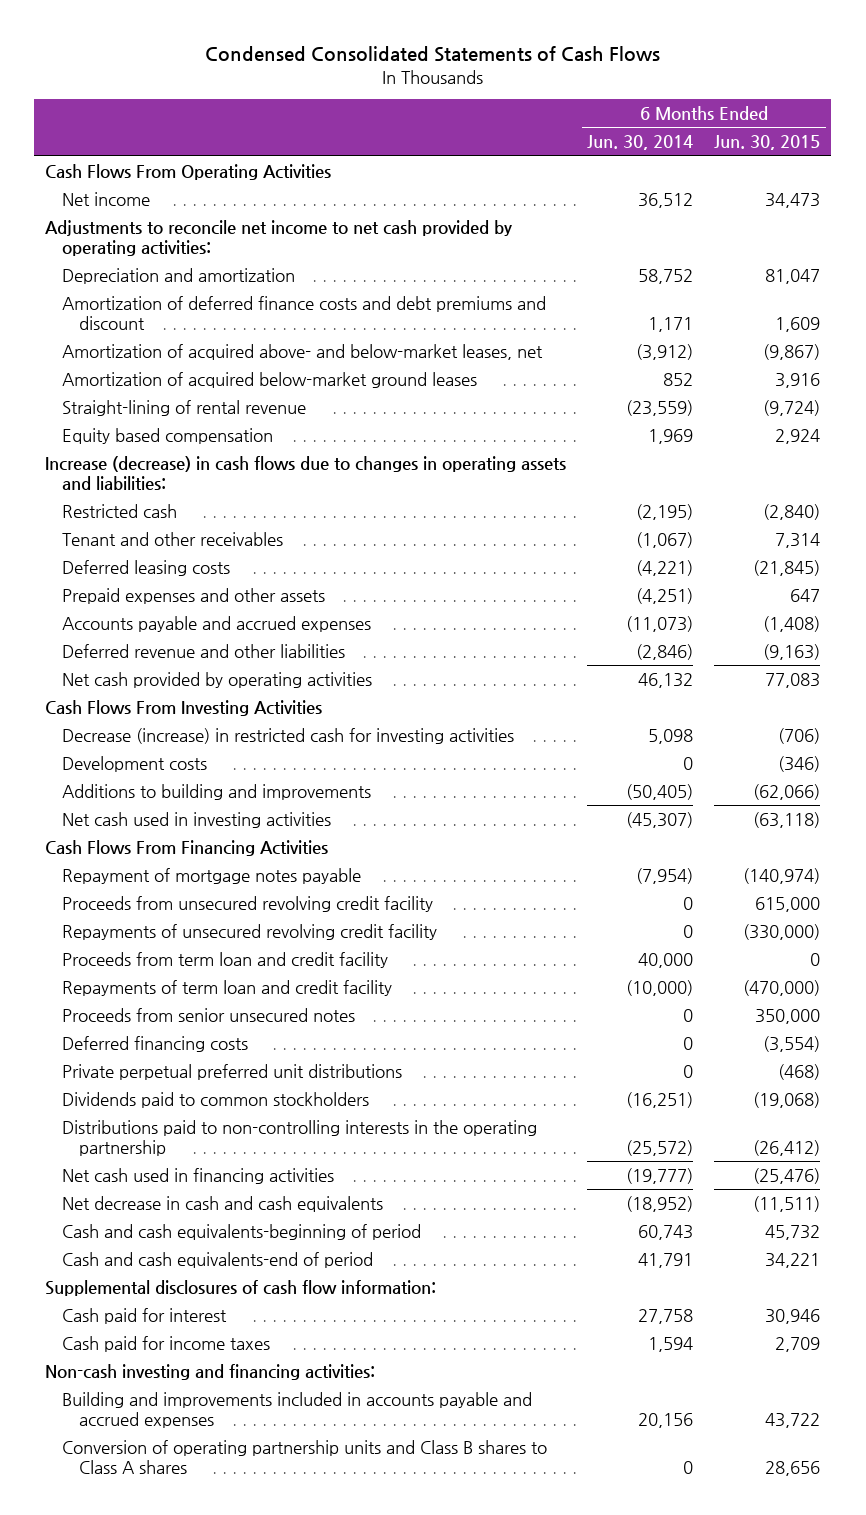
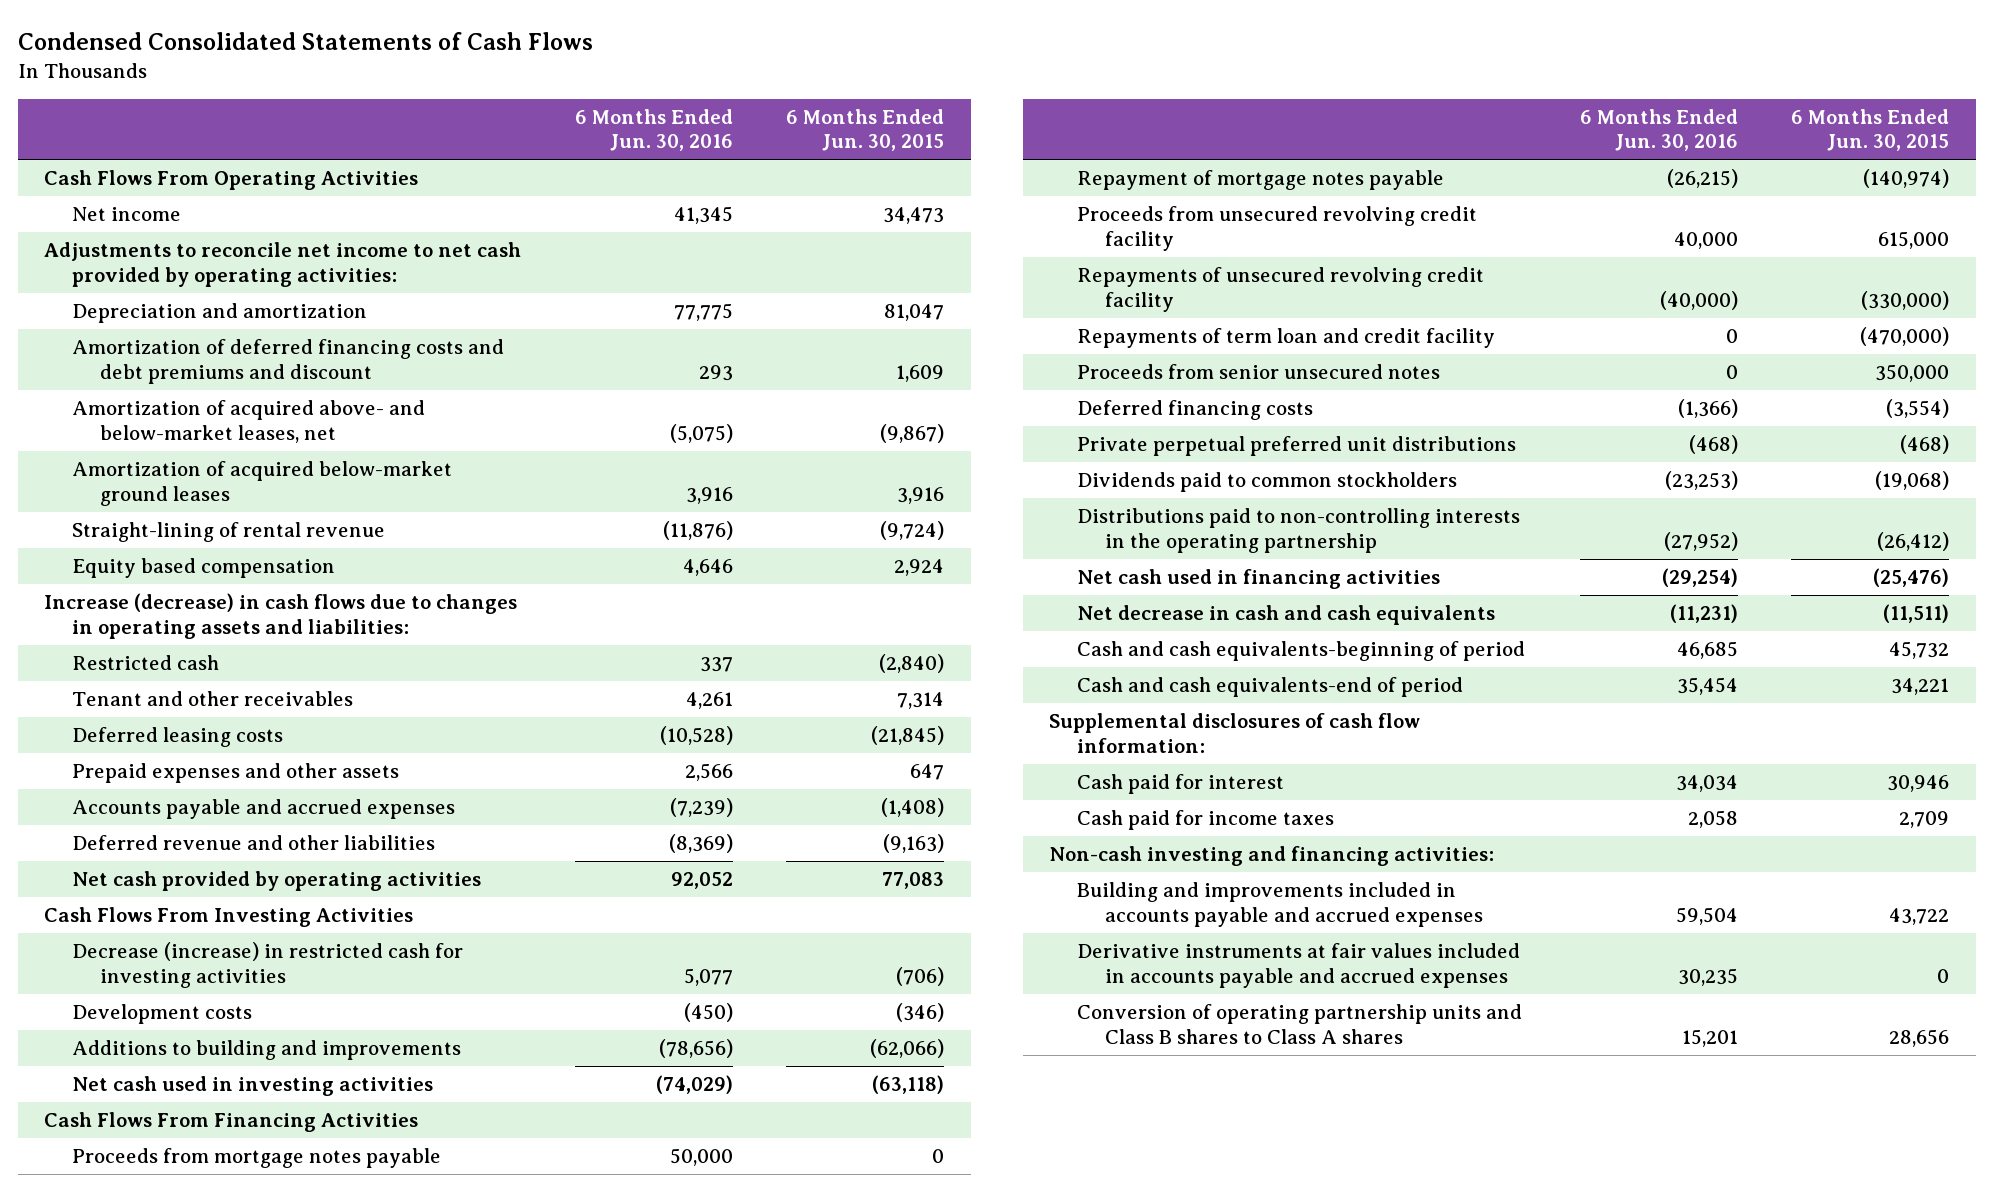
- | 6 Months Ended Jun. 30, 2014 | 6 Months Ended Jun. 30, 2015
+ | 6 Months Ended Jun. 30, 2016 | 6 Months Ended Jun. 30, 2015
- Amortization of deferred finance costs and debt premiums and discount | 1,171 | 1,609
+ Amortization of deferred financing costs and debt premiums and discount | 293 | 1,609
+ Proceeds from mortgage notes payable | 50,000 | 0
- Proceeds from term loan and credit facility | 40,000 | 0
+ Derivative instruments at fair values included in accounts payable and accrued expenses | 30,235 | 0

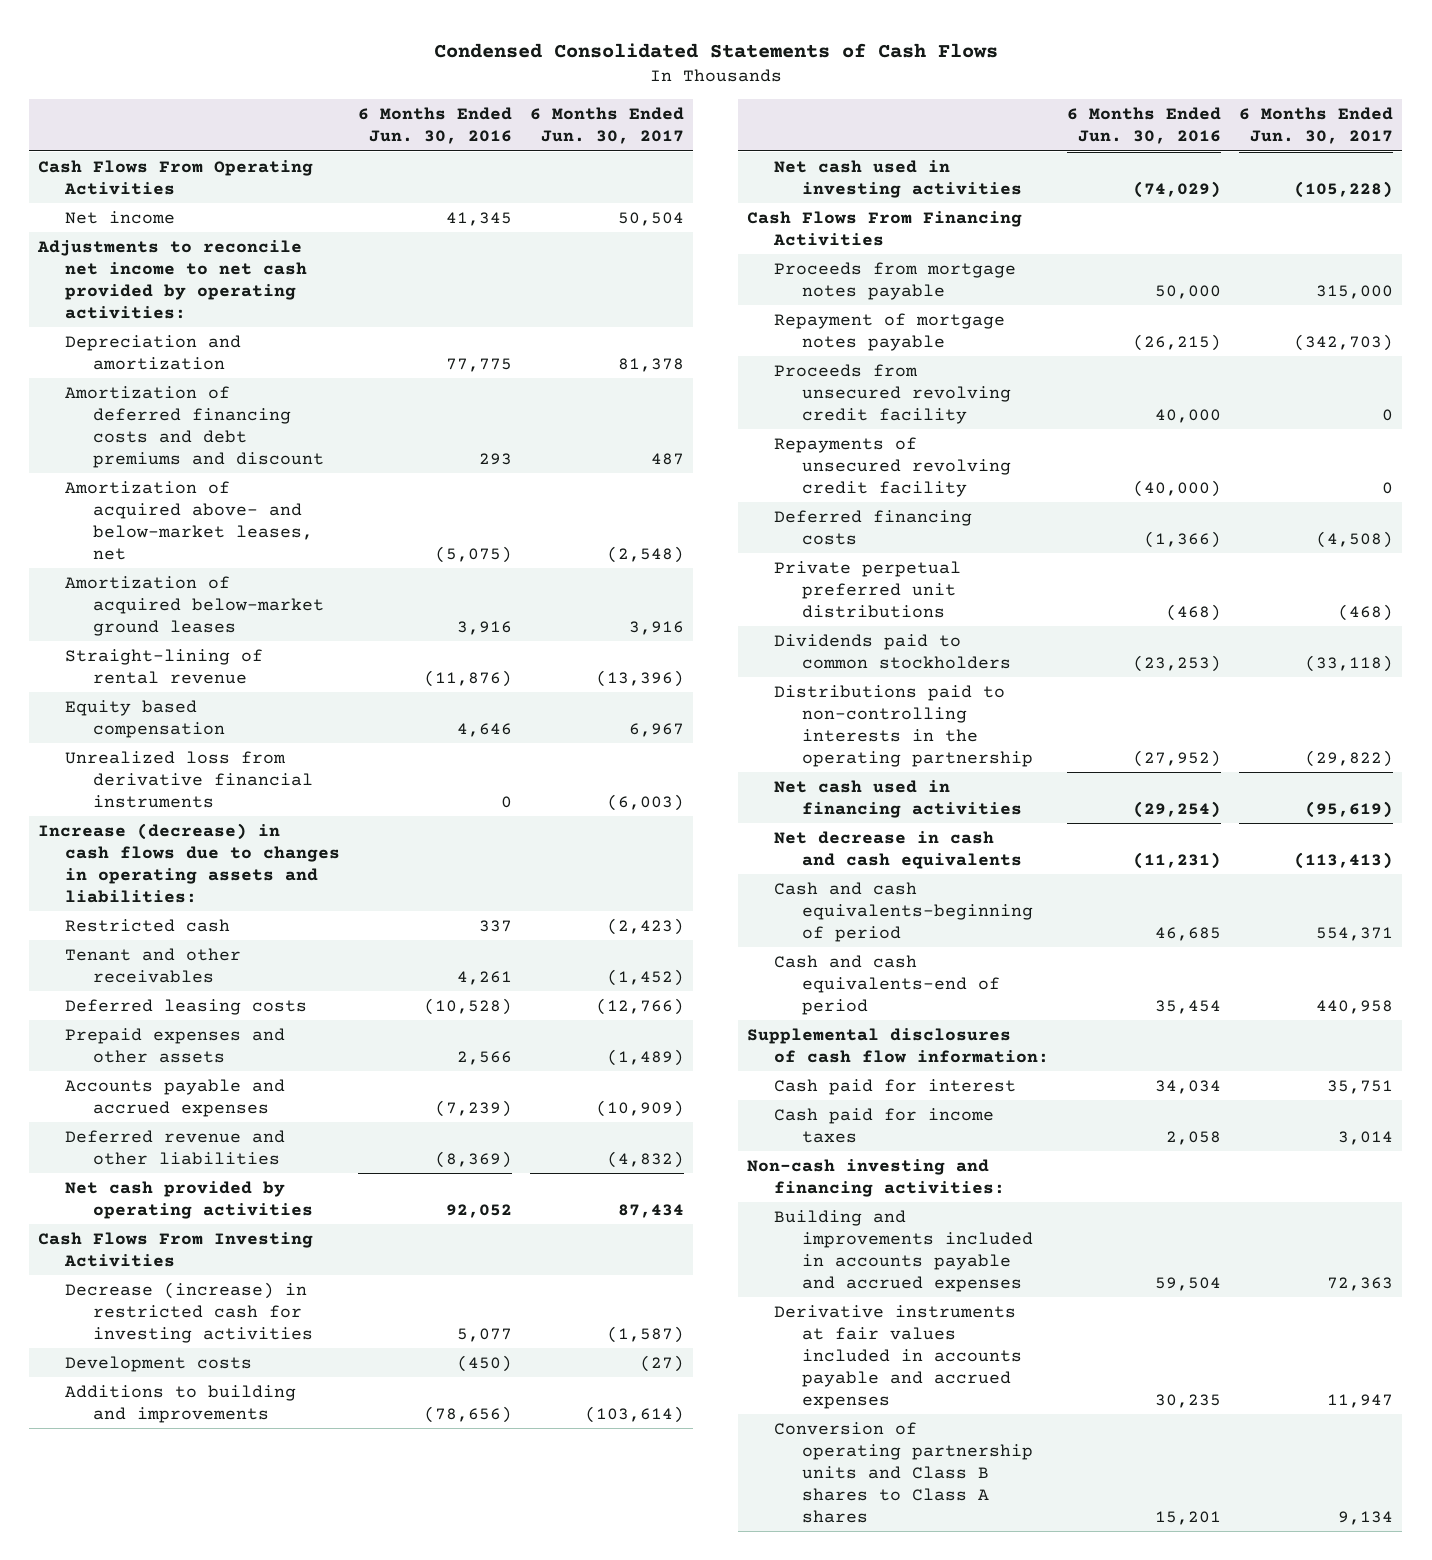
- | 6 Months Ended Jun. 30, 2016 | 6 Months Ended Jun. 30, 2015
+ | 6 Months Ended Jun. 30, 2016 | 6 Months Ended Jun. 30, 2017
+ Unrealized loss from derivative financial instruments | 0 | (6,003)
- Repayments of term loan and credit facility | 0 | (470,000)
- Proceeds from senior unsecured notes | 0 | 350,000

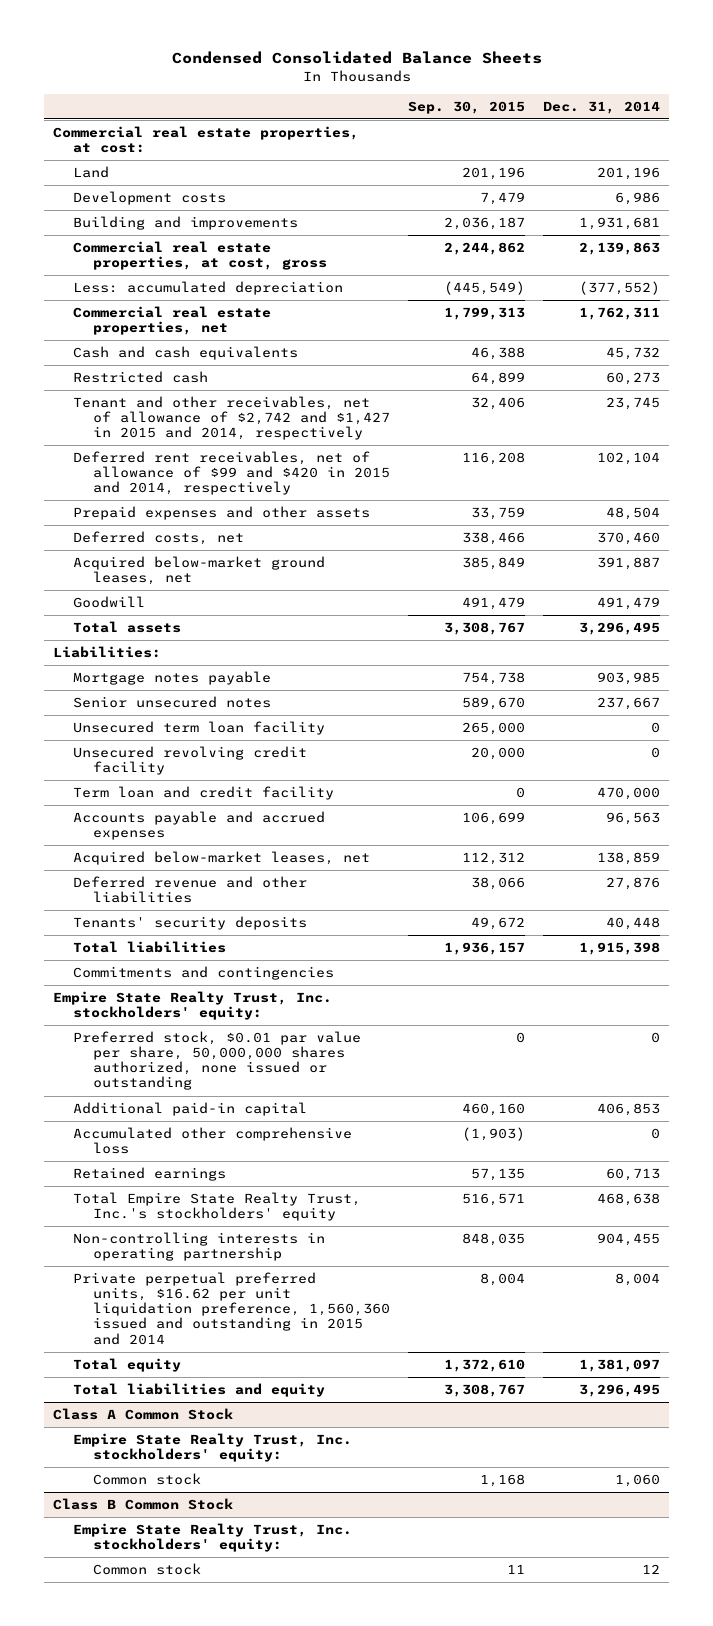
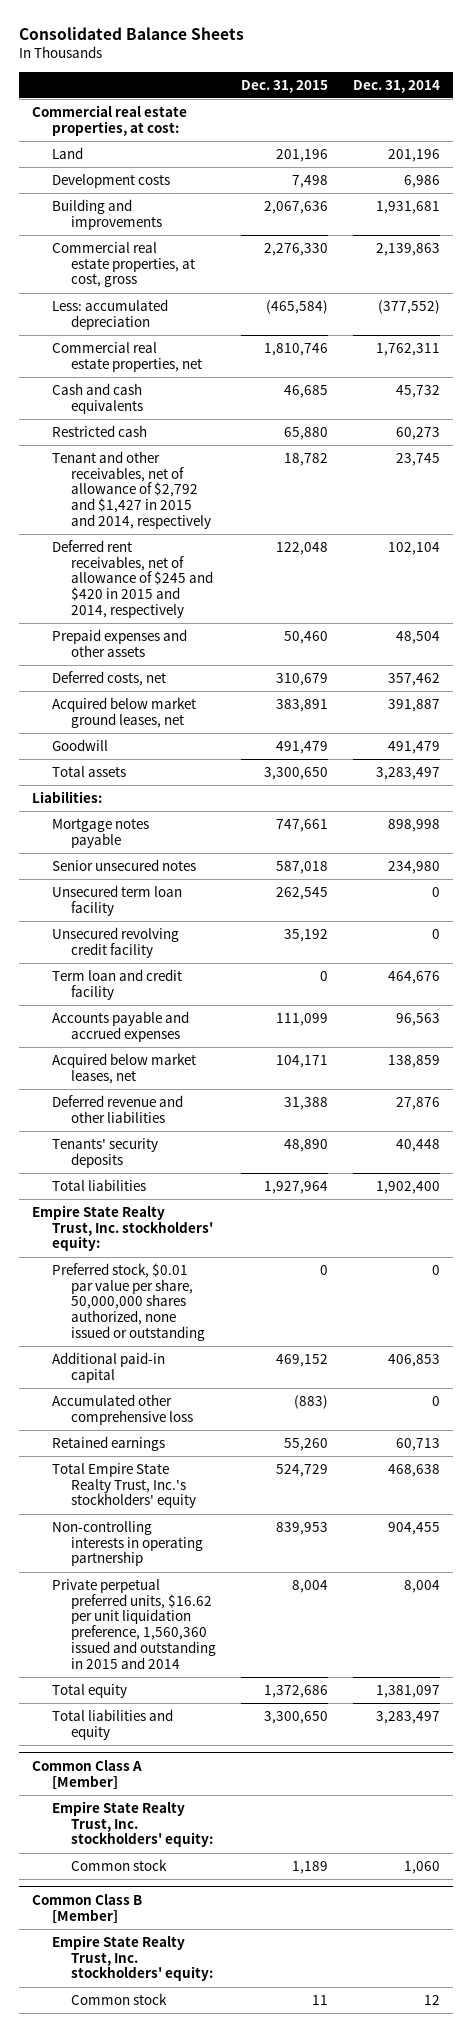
- Condensed Consolidated Balance Sheets
+ Consolidated Balance Sheets
- | Sep. 30, 2015 | Dec. 31, 2014
+ | Dec. 31, 2015 | Dec. 31, 2014
- Tenant and other receivables, net of allowance of $2,742 and $1,427 in 2015 and 2014, respectively | 32,406 | 23,745
- Deferred rent receivables, net of allowance of $99 and $420 in 2015 and 2014, respectively | 116,208 | 102,104
+ Tenant and other receivables, net of allowance of $2,792 and $1,427 in 2015 and 2014, respectively | 18,782 | 23,745
+ Deferred rent receivables, net of allowance of $245 and $420 in 2015 and 2014, respectively | 122,048 | 102,104
- Deferred costs, net | 338,466 | 370,460
- Acquired below-market ground leases, net | 385,849 | 391,887
+ Deferred costs, net | 310,679 | 357,462
+ Acquired below market ground leases, net | 383,891 | 391,887
- Total assets | 3,308,767 | 3,296,495
+ Total assets | 3,300,650 | 3,283,497
- Mortgage notes payable | 754,738 | 903,985
- Senior unsecured notes | 589,670 | 237,667
+ Mortgage notes payable | 747,661 | 898,998
+ Senior unsecured notes | 587,018 | 234,980
- Term loan and credit facility | 0 | 470,000
+ Term loan and credit facility | 0 | 464,676
- Acquired below-market leases, net | 112,312 | 138,859
+ Acquired below market leases, net | 104,171 | 138,859
- Total liabilities | 1,936,157 | 1,915,398
- Commitments and contingencies
+ Total liabilities | 1,927,964 | 1,902,400
- Total liabilities and equity | 3,308,767 | 3,296,495
- Class A Common Stock
+ Total liabilities and equity | 3,300,650 | 3,283,497
+ Common Class A [Member]
- Class B Common Stock
+ Common Class B [Member]

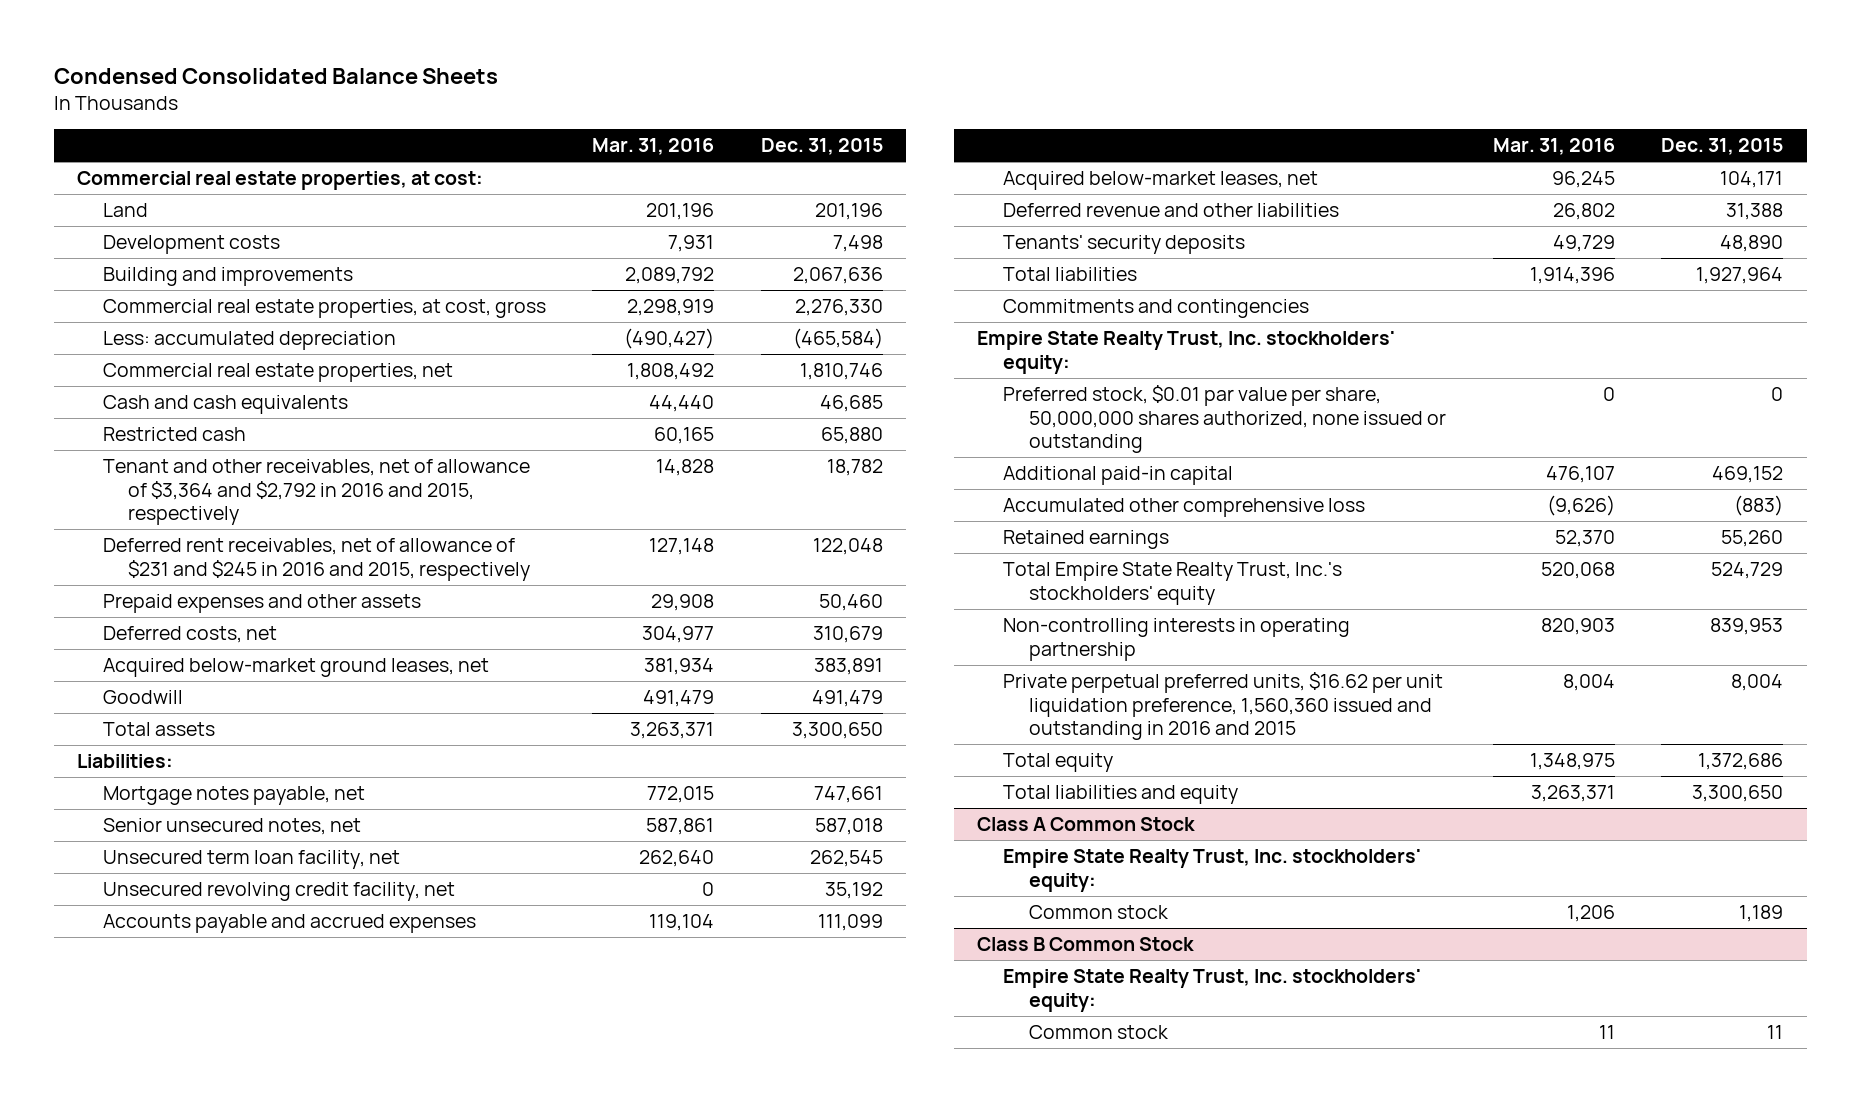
- Consolidated Balance Sheets
+ Condensed Consolidated Balance Sheets
- | Dec. 31, 2015 | Dec. 31, 2014
+ | Mar. 31, 2016 | Dec. 31, 2015
- Tenant and other receivables, net of allowance of $2,792 and $1,427 in 2015 and 2014, respectively | 18,782 | 23,745
- Deferred rent receivables, net of allowance of $245 and $420 in 2015 and 2014, respectively | 122,048 | 102,104
+ Tenant and other receivables, net of allowance of $3,364 and $2,792 in 2016 and 2015, respectively | 14,828 | 18,782
+ Deferred rent receivables, net of allowance of $231 and $245 in 2016 and 2015, respectively | 127,148 | 122,048
- Acquired below market ground leases, net | 383,891 | 391,887
+ Acquired below-market ground leases, net | 381,934 | 383,891
- Mortgage notes payable | 747,661 | 898,998
- Senior unsecured notes | 587,018 | 234,980
- Unsecured term loan facility | 262,545 | 0
- Unsecured revolving credit facility | 35,192 | 0
- Term loan and credit facility | 0 | 464,676
+ Mortgage notes payable, net | 772,015 | 747,661
+ Senior unsecured notes, net | 587,861 | 587,018
+ Unsecured term loan facility, net | 262,640 | 262,545
+ Unsecured revolving credit facility, net | 0 | 35,192
- Acquired below market leases, net | 104,171 | 138,859
+ Acquired below-market leases, net | 96,245 | 104,171
+ Commitments and contingencies
- Private perpetual preferred units, $16.62 per unit liquidation preference, 1,560,360 issued and outstanding in 2015 and 2014 | 8,004 | 8,004
+ Private perpetual preferred units, $16.62 per unit liquidation preference, 1,560,360 issued and outstanding in 2016 and 2015 | 8,004 | 8,004
- Common Class A [Member]
+ Class A Common Stock
- Common Class B [Member]
+ Class B Common Stock

